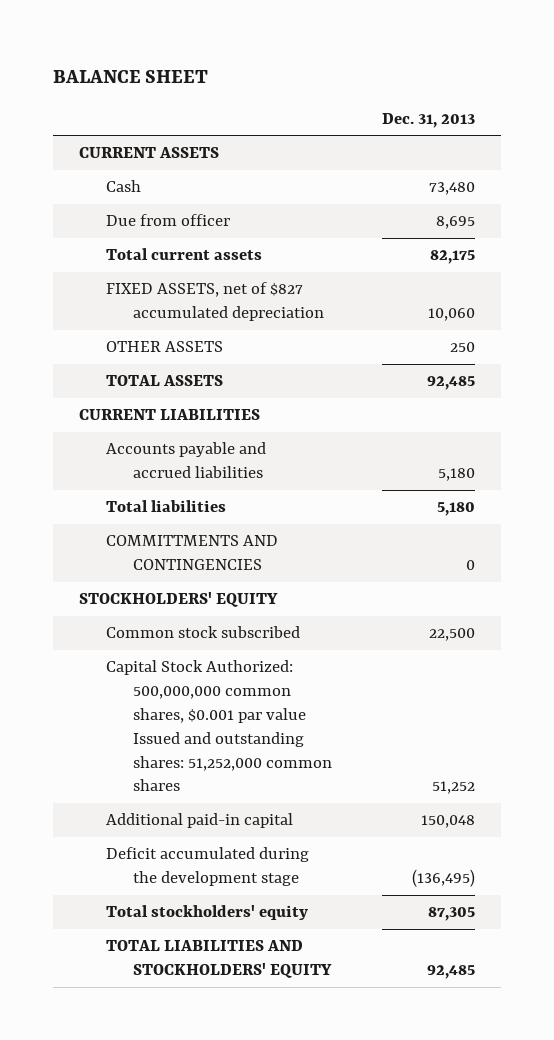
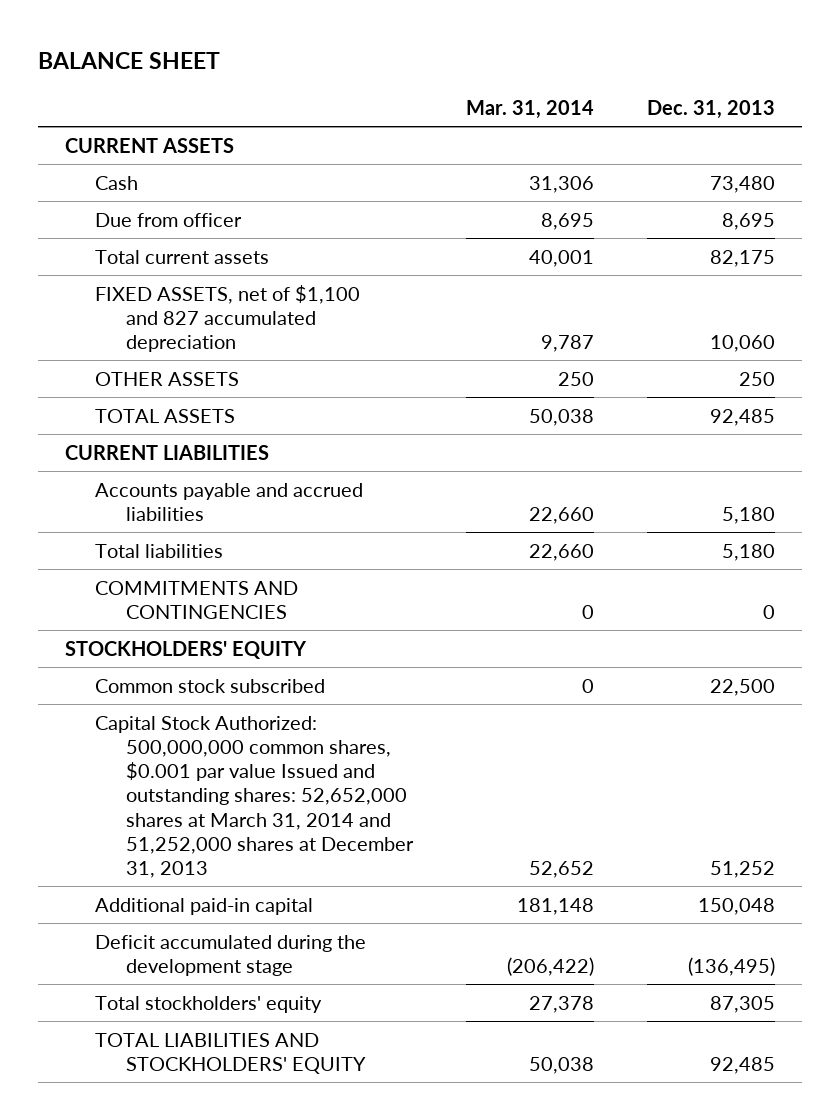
- | Dec. 31, 2013
+ | Mar. 31, 2014 | Dec. 31, 2013
- FIXED ASSETS, net of $827 accumulated depreciation | 10,060
+ FIXED ASSETS, net of $1,100 and 827 accumulated depreciation | 9,787 | 10,060
- COMMITTMENTS AND CONTINGENCIES | 0
+ COMMITMENTS AND CONTINGENCIES | 0 | 0
- Capital Stock Authorized: 500,000,000 common shares, $0.001 par value Issued and outstanding shares: 51,252,000 common shares | 51,252
+ Capital Stock Authorized: 500,000,000 common shares, $0.001 par value Issued and outstanding shares: 52,652,000 shares at March 31, 2014 and 51,252,000 shares at December 31, 2013 | 52,652 | 51,252

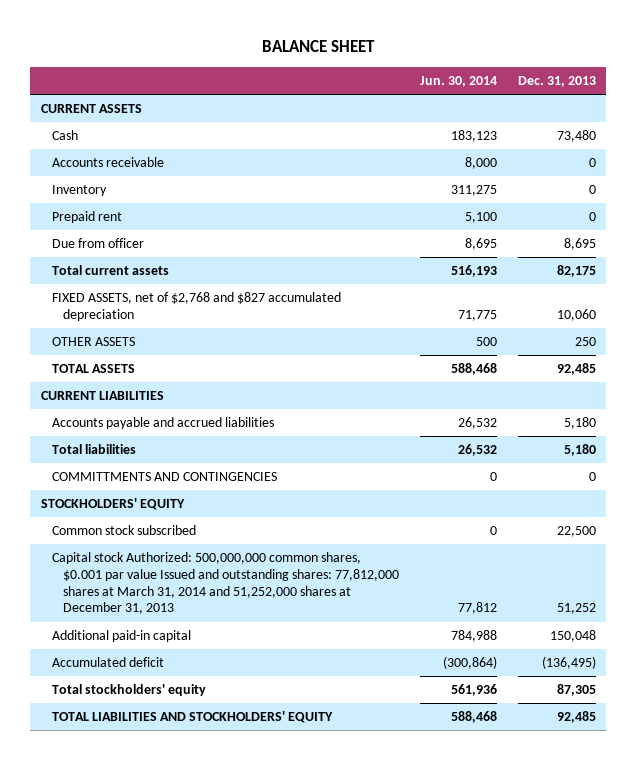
- | Mar. 31, 2014 | Dec. 31, 2013
+ | Jun. 30, 2014 | Dec. 31, 2013
+ Accounts receivable | 8,000 | 0
+ Inventory | 311,275 | 0
+ Prepaid rent | 5,100 | 0
- FIXED ASSETS, net of $1,100 and 827 accumulated depreciation | 9,787 | 10,060
+ FIXED ASSETS, net of $2,768 and $827 accumulated depreciation | 71,775 | 10,060
- COMMITMENTS AND CONTINGENCIES | 0 | 0
+ COMMITTMENTS AND CONTINGENCIES | 0 | 0
- Capital Stock Authorized: 500,000,000 common shares, $0.001 par value Issued and outstanding shares: 52,652,000 shares at March 31, 2014 and 51,252,000 shares at December 31, 2013 | 52,652 | 51,252
+ Capital stock Authorized: 500,000,000 common shares, $0.001 par value Issued and outstanding shares: 77,812,000 shares at March 31, 2014 and 51,252,000 shares at December 31, 2013 | 77,812 | 51,252
- Deficit accumulated during the development stage | (206,422) | (136,495)
+ Accumulated deficit | (300,864) | (136,495)

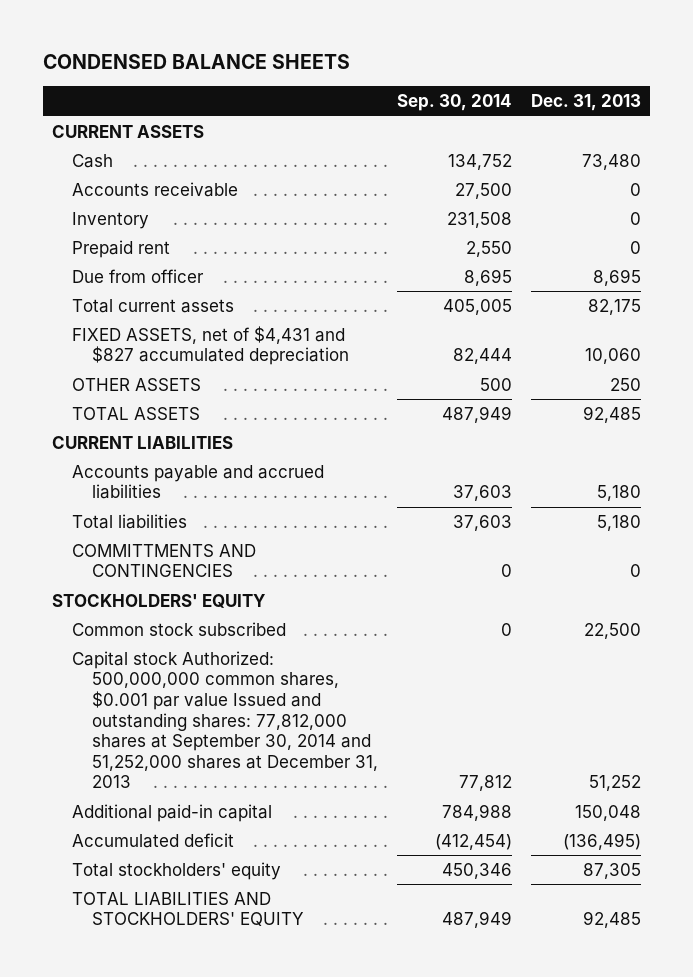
- BALANCE SHEET
+ CONDENSED BALANCE SHEETS
- | Jun. 30, 2014 | Dec. 31, 2013
+ | Sep. 30, 2014 | Dec. 31, 2013
- FIXED ASSETS, net of $2,768 and $827 accumulated depreciation | 71,775 | 10,060
+ FIXED ASSETS, net of $4,431 and $827 accumulated depreciation | 82,444 | 10,060
- Capital stock Authorized: 500,000,000 common shares, $0.001 par value Issued and outstanding shares: 77,812,000 shares at March 31, 2014 and 51,252,000 shares at December 31, 2013 | 77,812 | 51,252
+ Capital stock Authorized: 500,000,000 common shares, $0.001 par value Issued and outstanding shares: 77,812,000 shares at September 30, 2014 and 51,252,000 shares at December 31, 2013 | 77,812 | 51,252

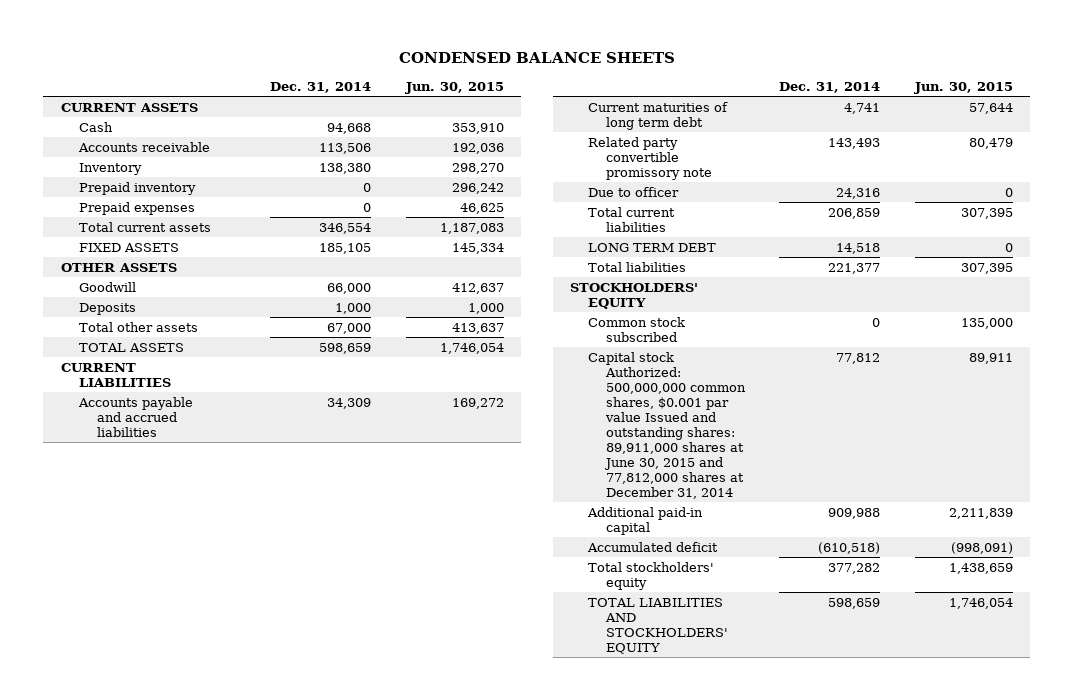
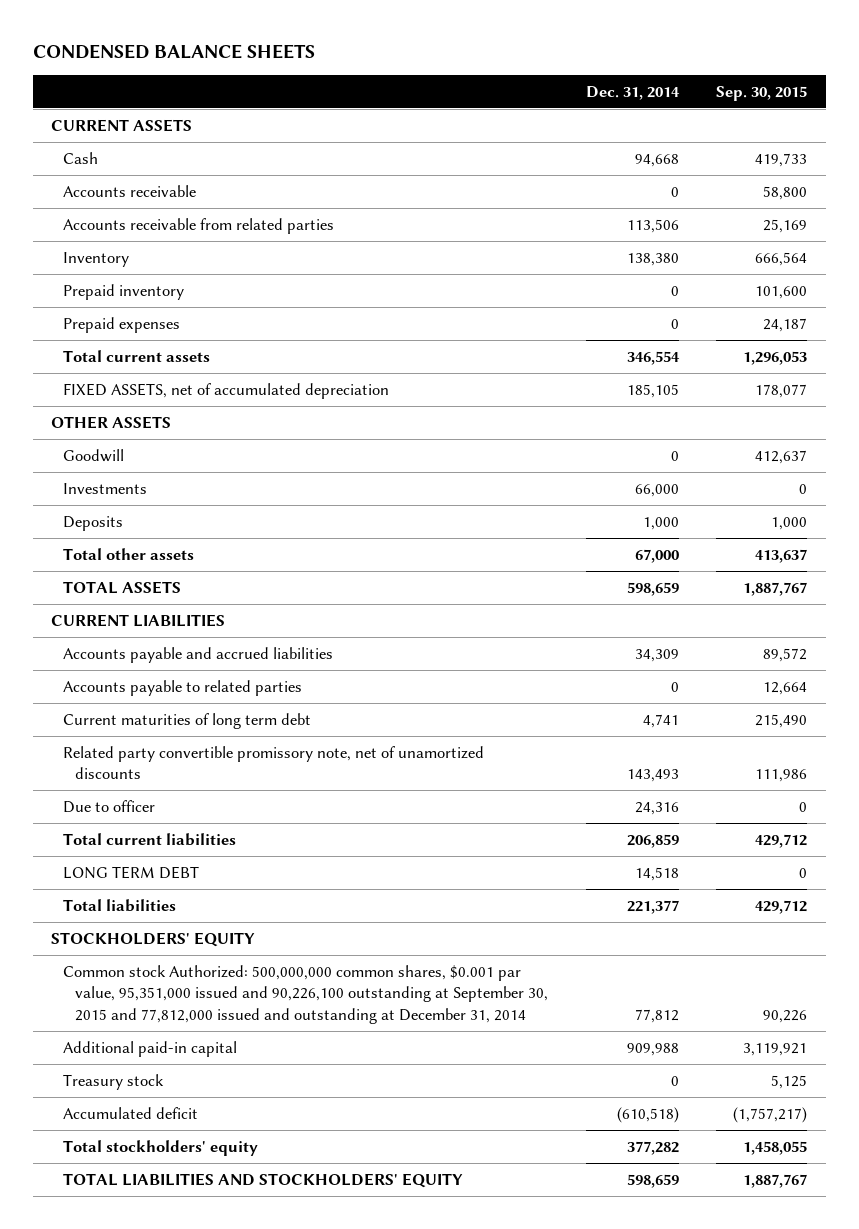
- | Dec. 31, 2014 | Jun. 30, 2015
+ | Dec. 31, 2014 | Sep. 30, 2015
- Accounts receivable | 113,506 | 192,036
+ Accounts receivable | 0 | 58,800
+ Accounts receivable from related parties | 113,506 | 25,169
- FIXED ASSETS | 185,105 | 145,334
+ FIXED ASSETS, net of accumulated depreciation | 185,105 | 178,077
- Goodwill | 66,000 | 412,637
+ Goodwill | 0 | 412,637
+ Investments | 66,000 | 0
+ Accounts payable to related parties | 0 | 12,664
- Related party convertible promissory note | 143,493 | 80,479
+ Related party convertible promissory note, net of unamortized discounts | 143,493 | 111,986
- Common stock subscribed | 0 | 135,000
- Capital stock Authorized: 500,000,000 common shares, $0.001 par value Issued and outstanding shares: 89,911,000 shares at June 30, 2015 and 77,812,000 shares at December 31, 2014 | 77,812 | 89,911
+ Common stock Authorized: 500,000,000 common shares, $0.001 par value, 95,351,000 issued and 90,226,100 outstanding at September 30, 2015 and 77,812,000 issued and outstanding at December 31, 2014 | 77,812 | 90,226
+ Treasury stock | 0 | 5,125

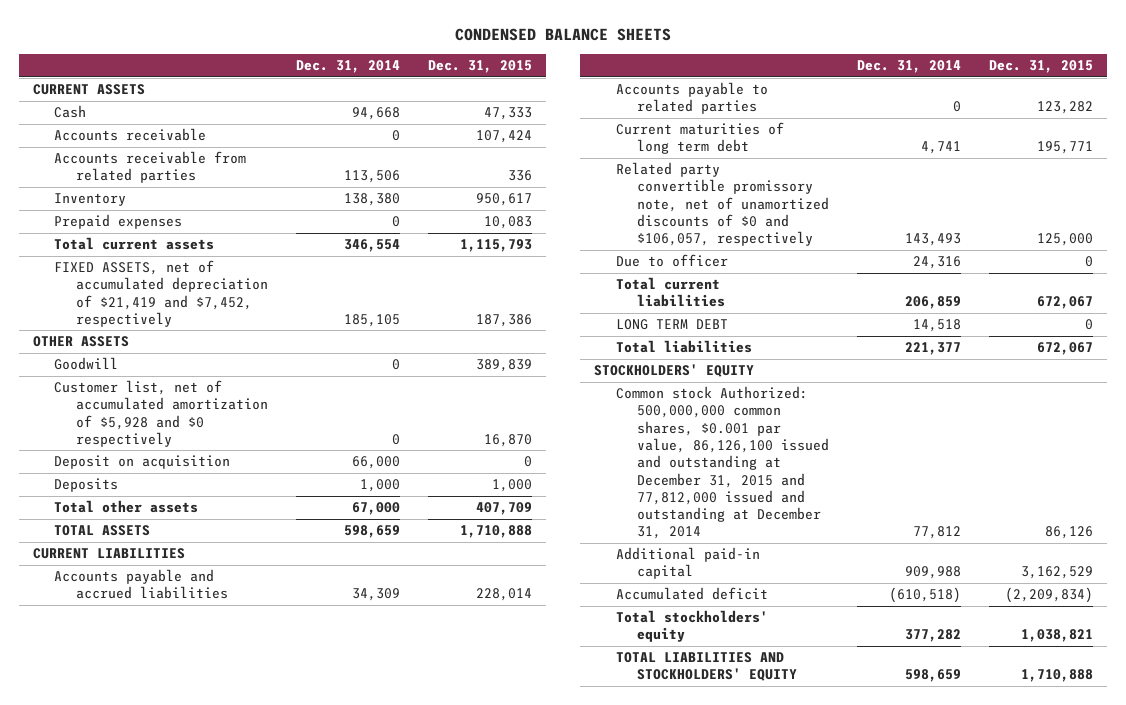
- | Dec. 31, 2014 | Sep. 30, 2015
+ | Dec. 31, 2014 | Dec. 31, 2015
- Prepaid inventory | 0 | 101,600
- FIXED ASSETS, net of accumulated depreciation | 185,105 | 178,077
+ FIXED ASSETS, net of accumulated depreciation of $21,419 and $7,452, respectively | 185,105 | 187,386
- Investments | 66,000 | 0
+ Customer list, net of accumulated amortization of $5,928 and $0 respectively | 0 | 16,870
+ Deposit on acquisition | 66,000 | 0
- Related party convertible promissory note, net of unamortized discounts | 143,493 | 111,986
+ Related party convertible promissory note, net of unamortized discounts of $0 and $106,057, respectively | 143,493 | 125,000
- Common stock Authorized: 500,000,000 common shares, $0.001 par value, 95,351,000 issued and 90,226,100 outstanding at September 30, 2015 and 77,812,000 issued and outstanding at December 31, 2014 | 77,812 | 90,226
+ Common stock Authorized: 500,000,000 common shares, $0.001 par value, 86,126,100 issued and outstanding at December 31, 2015 and 77,812,000 issued and outstanding at December 31, 2014 | 77,812 | 86,126
- Treasury stock | 0 | 5,125

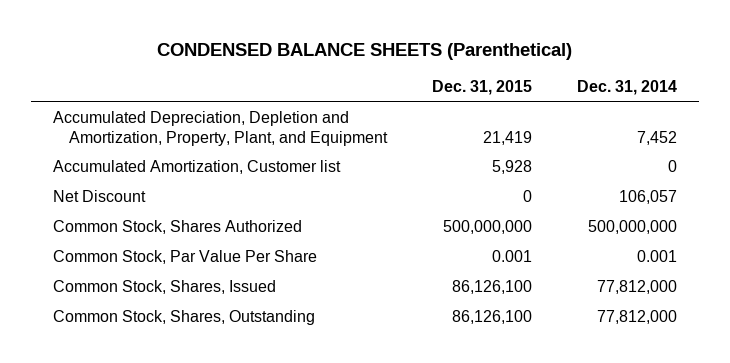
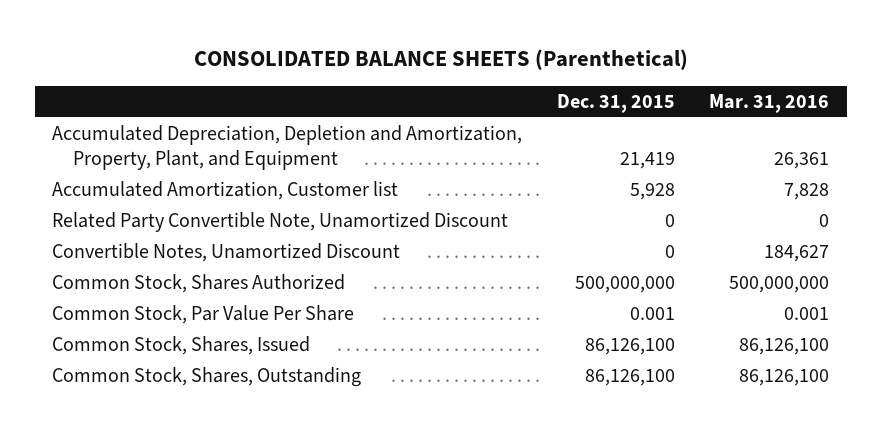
- CONDENSED BALANCE SHEETS (Parenthetical)
+ CONSOLIDATED BALANCE SHEETS (Parenthetical)
- | Dec. 31, 2015 | Dec. 31, 2014
+ | Dec. 31, 2015 | Mar. 31, 2016
- Net Discount | 0 | 106,057
+ Related Party Convertible Note, Unamortized Discount | 0 | 0
+ Convertible Notes, Unamortized Discount | 0 | 184,627

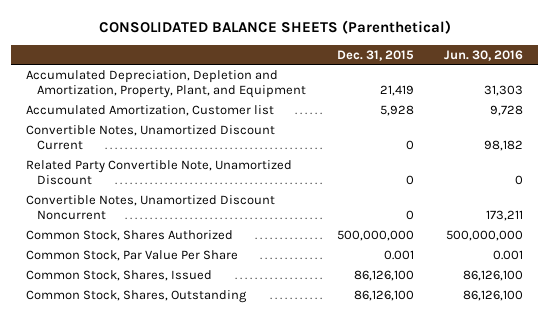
- | Dec. 31, 2015 | Mar. 31, 2016
+ | Dec. 31, 2015 | Jun. 30, 2016
+ Convertible Notes, Unamortized Discount Current | 0 | 98,182
- Convertible Notes, Unamortized Discount | 0 | 184,627
+ Convertible Notes, Unamortized Discount Noncurrent | 0 | 173,211

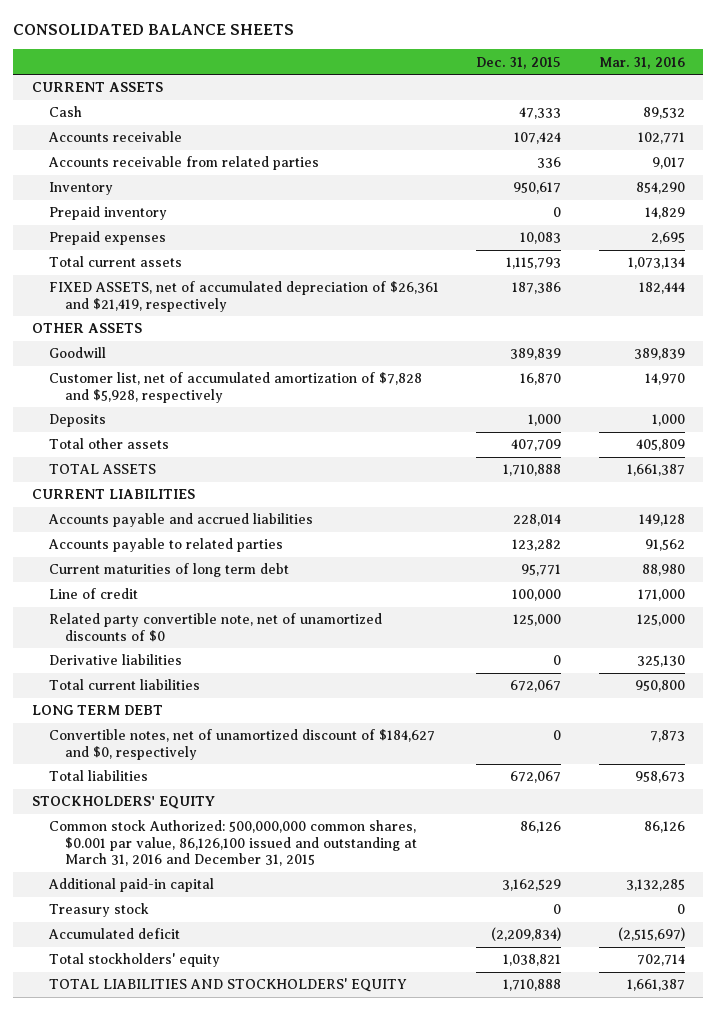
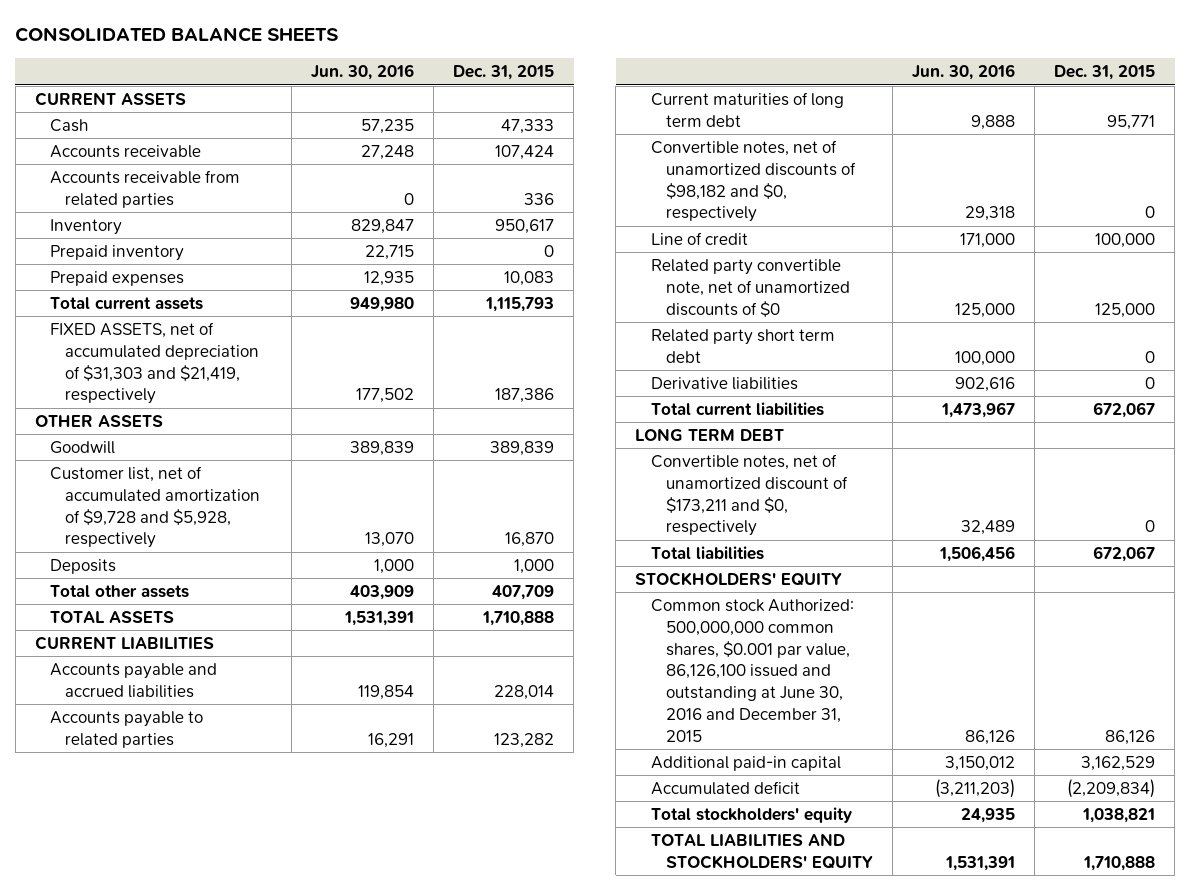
- | Dec. 31, 2015 | Mar. 31, 2016
+ | Jun. 30, 2016 | Dec. 31, 2015
- FIXED ASSETS, net of accumulated depreciation of $26,361 and $21,419, respectively | 187,386 | 182,444
+ FIXED ASSETS, net of accumulated depreciation of $31,303 and $21,419, respectively | 177,502 | 187,386
- Customer list, net of accumulated amortization of $7,828 and $5,928, respectively | 16,870 | 14,970
+ Customer list, net of accumulated amortization of $9,728 and $5,928, respectively | 13,070 | 16,870
+ Convertible notes, net of unamortized discounts of $98,182 and $0, respectively | 29,318 | 0
+ Related party short term debt | 100,000 | 0
- Convertible notes, net of unamortized discount of $184,627 and $0, respectively | 0 | 7,873
+ Convertible notes, net of unamortized discount of $173,211 and $0, respectively | 32,489 | 0
- Common stock Authorized: 500,000,000 common shares, $0.001 par value, 86,126,100 issued and outstanding at March 31, 2016 and December 31, 2015 | 86,126 | 86,126
+ Common stock Authorized: 500,000,000 common shares, $0.001 par value, 86,126,100 issued and outstanding at June 30, 2016 and December 31, 2015 | 86,126 | 86,126
- Treasury stock | 0 | 0

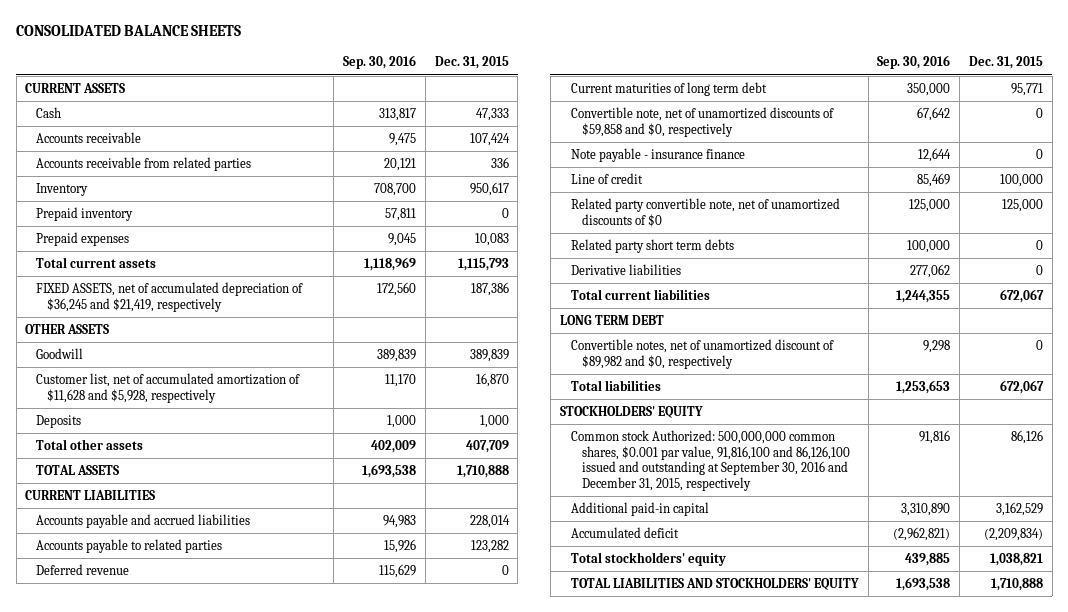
- | Jun. 30, 2016 | Dec. 31, 2015
+ | Sep. 30, 2016 | Dec. 31, 2015
- FIXED ASSETS, net of accumulated depreciation of $31,303 and $21,419, respectively | 177,502 | 187,386
+ FIXED ASSETS, net of accumulated depreciation of $36,245 and $21,419, respectively | 172,560 | 187,386
- Customer list, net of accumulated amortization of $9,728 and $5,928, respectively | 13,070 | 16,870
+ Customer list, net of accumulated amortization of $11,628 and $5,928, respectively | 11,170 | 16,870
+ Deferred revenue | 115,629 | 0
- Convertible notes, net of unamortized discounts of $98,182 and $0, respectively | 29,318 | 0
+ Convertible note, net of unamortized discounts of $59,858 and $0, respectively | 67,642 | 0
+ Note payable - insurance finance | 12,644 | 0
- Related party short term debt | 100,000 | 0
+ Related party short term debts | 100,000 | 0
- Convertible notes, net of unamortized discount of $173,211 and $0, respectively | 32,489 | 0
+ Convertible notes, net of unamortized discount of $89,982 and $0, respectively | 9,298 | 0
- Common stock Authorized: 500,000,000 common shares, $0.001 par value, 86,126,100 issued and outstanding at June 30, 2016 and December 31, 2015 | 86,126 | 86,126
+ Common stock Authorized: 500,000,000 common shares, $0.001 par value, 91,816,100 and 86,126,100 issued and outstanding at September 30, 2016 and December 31, 2015, respectively | 91,816 | 86,126

